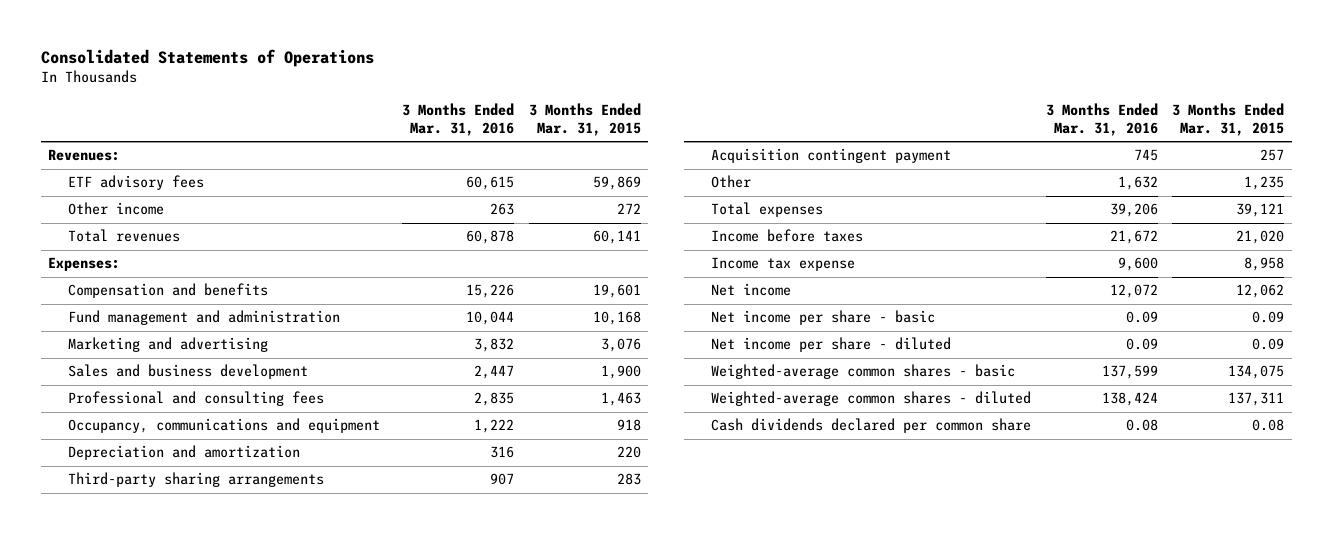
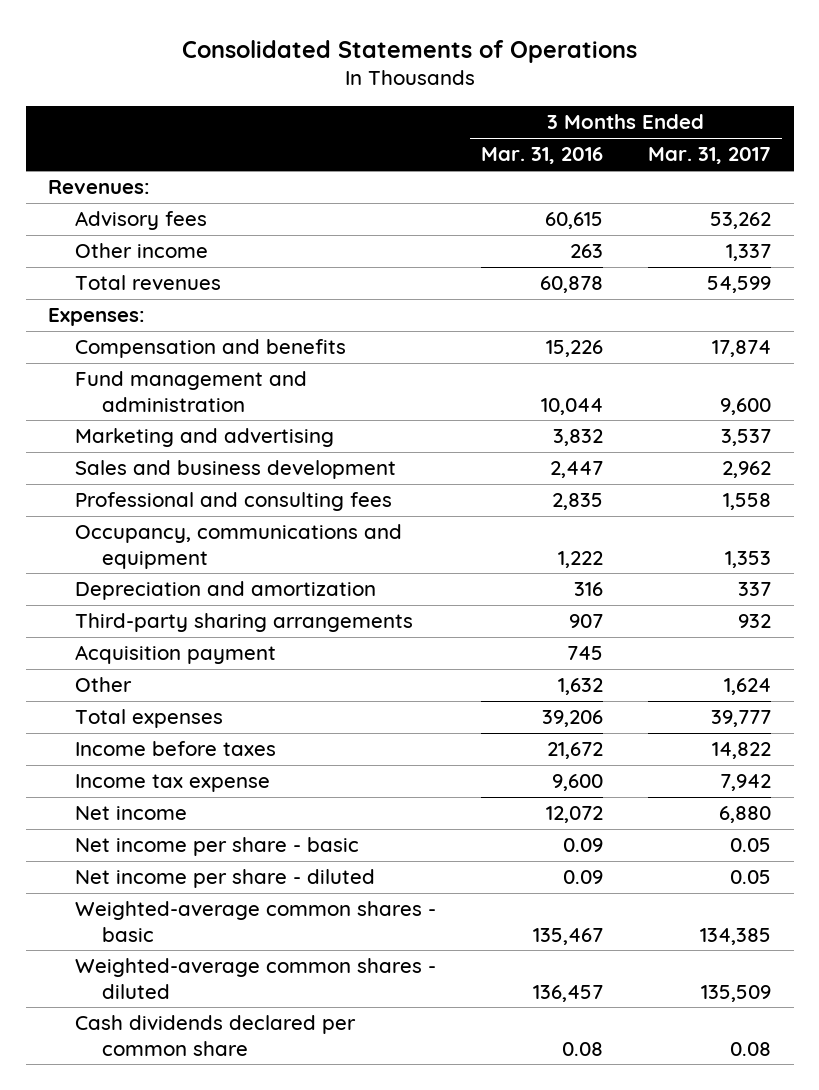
- | 3 Months Ended Mar. 31, 2016 | 3 Months Ended Mar. 31, 2015
+ | 3 Months Ended Mar. 31, 2016 | 3 Months Ended Mar. 31, 2017
- ETF advisory fees | 60,615 | 59,869
+ Advisory fees | 60,615 | 53,262
- Acquisition contingent payment | 745 | 257
+ Acquisition payment | 745 |
- Weighted-average common shares - basic | 137,599 | 134,075
- Weighted-average common shares - diluted | 138,424 | 137,311
+ Weighted-average common shares - basic | 135,467 | 134,385
+ Weighted-average common shares - diluted | 136,457 | 135,509

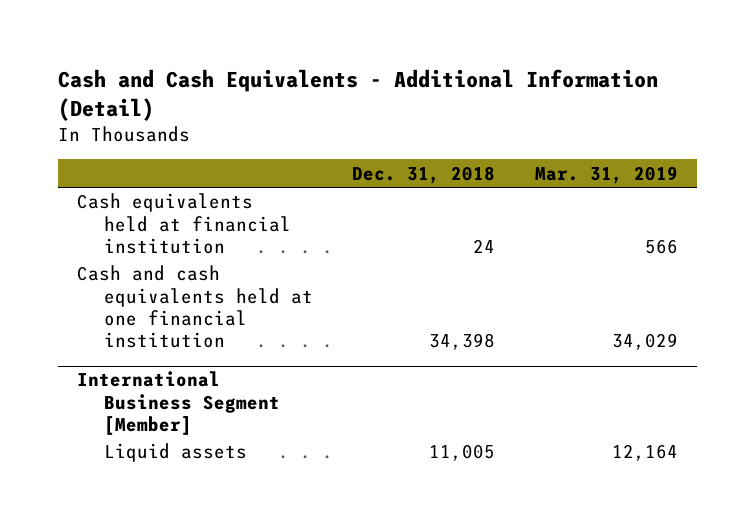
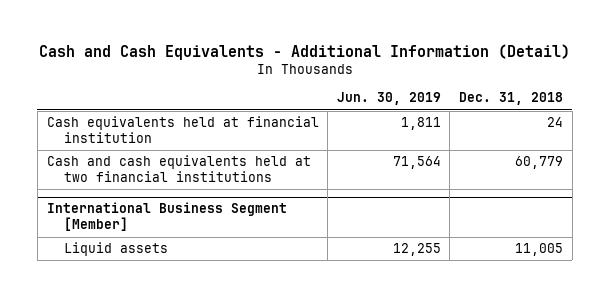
- | Dec. 31, 2018 | Mar. 31, 2019
+ | Jun. 30, 2019 | Dec. 31, 2018
- Cash and cash equivalents held at one financial institution | 34,398 | 34,029
+ Cash and cash equivalents held at two financial institutions | 71,564 | 60,779

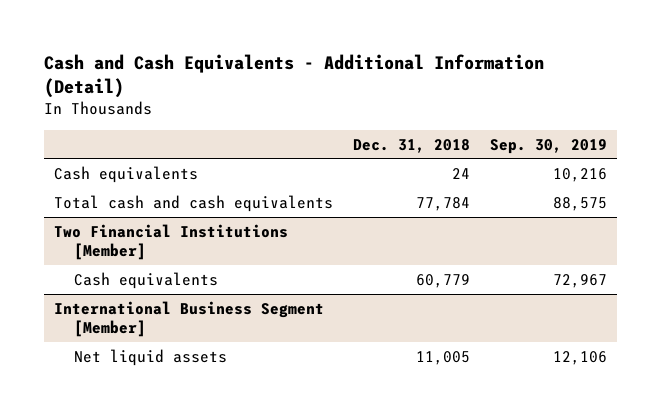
- | Jun. 30, 2019 | Dec. 31, 2018
+ | Dec. 31, 2018 | Sep. 30, 2019
- Cash equivalents held at financial institution | 1,811 | 24
- Cash and cash equivalents held at two financial institutions | 71,564 | 60,779
+ Cash equivalents | 24 | 10,216
+ Total cash and cash equivalents | 77,784 | 88,575
+ Two Financial Institutions [Member]
+ Cash equivalents | 60,779 | 72,967
@ International Business Segment [Member]
- Liquid assets | 12,255 | 11,005
+ Net liquid assets | 11,005 | 12,106

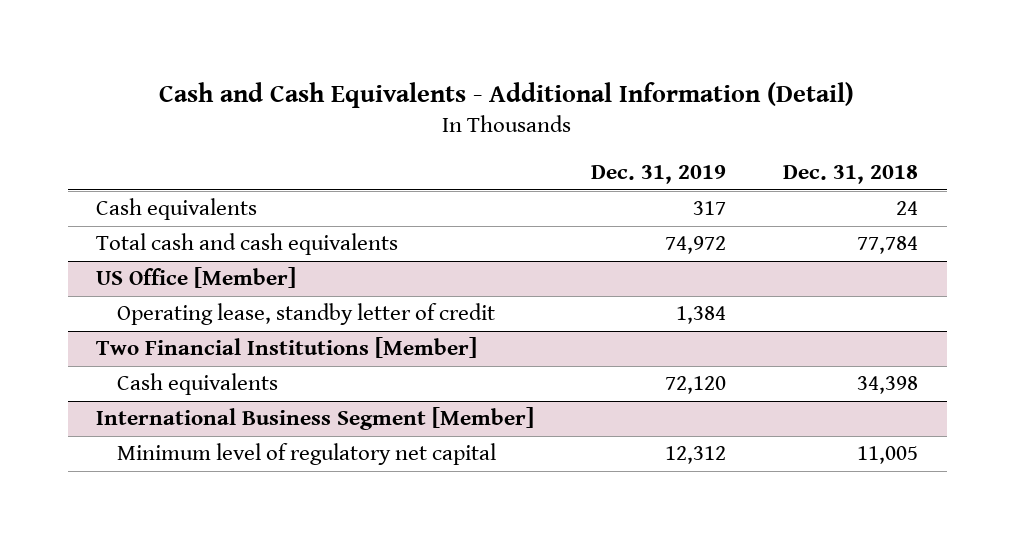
- | Dec. 31, 2018 | Sep. 30, 2019
+ | Dec. 31, 2019 | Dec. 31, 2018
+ US Office [Member]
+ Operating lease, standby letter of credit | 1,384 |
@ Two Financial Institutions [Member]
- Cash equivalents | 60,779 | 72,967
+ Cash equivalents | 72,120 | 34,398
@ International Business Segment [Member]
- Net liquid assets | 11,005 | 12,106
+ Minimum level of regulatory net capital | 12,312 | 11,005

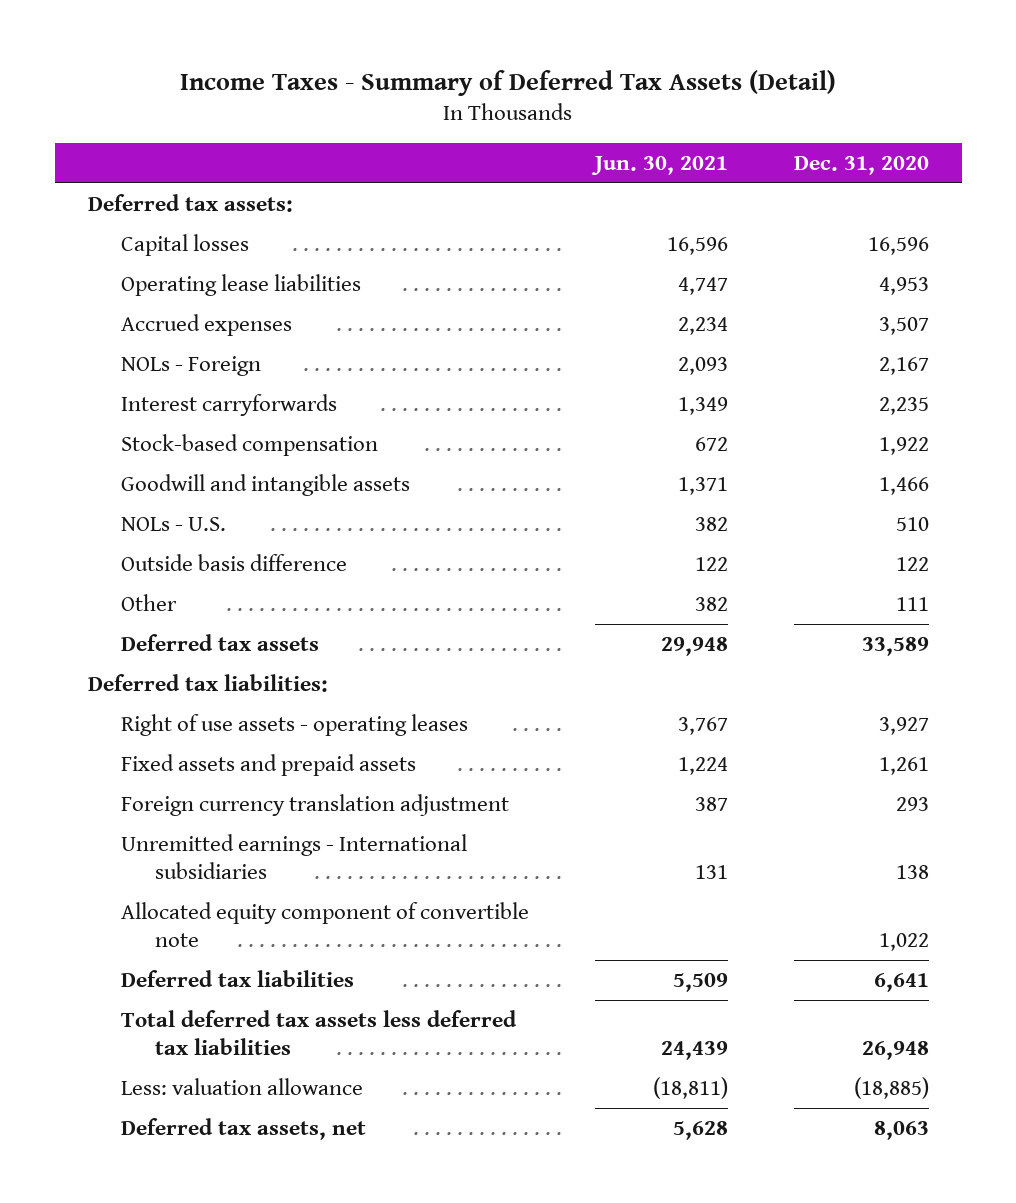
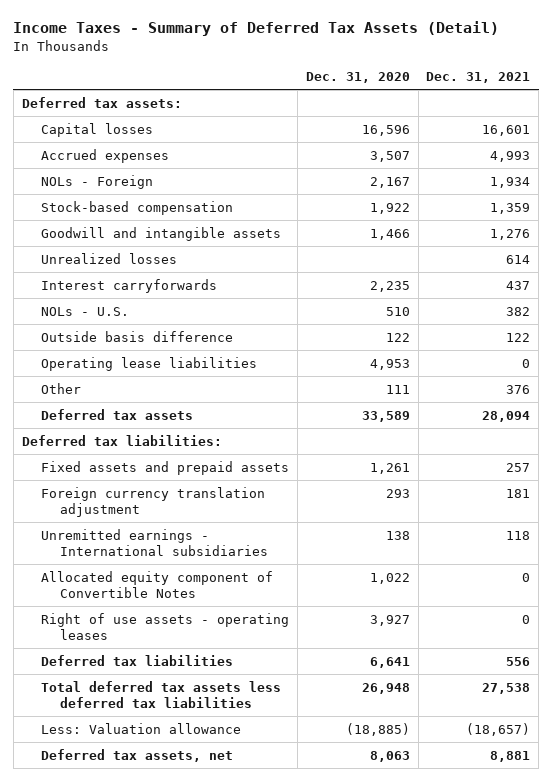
- | Jun. 30, 2021 | Dec. 31, 2020
+ | Dec. 31, 2020 | Dec. 31, 2021
+ Unrealized losses | | 614
moved down: Interest carryforwards | 2,235 | 437
moved down: Operating lease liabilities | 4,953 | 0
- Allocated equity component of convertible note | | 1,022
+ Allocated equity component of Convertible Notes | 1,022 | 0
moved down: Right of use assets - operating leases | 3,927 | 0
- Less: valuation allowance | (18,811) | (18,885)
+ Less: Valuation allowance | (18,885) | (18,657)

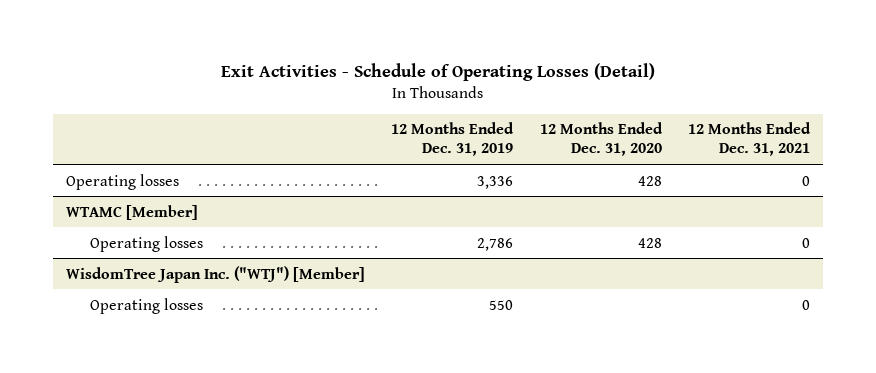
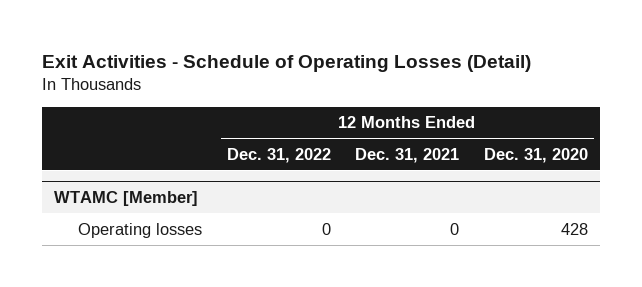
- | 12 Months Ended Dec. 31, 2019 | 12 Months Ended Dec. 31, 2020 | 12 Months Ended Dec. 31, 2021
+ | 12 Months Ended Dec. 31, 2022 | 12 Months Ended Dec. 31, 2021 | 12 Months Ended Dec. 31, 2020
- Operating losses | 3,336 | 428 | 0
- WisdomTree Japan Inc. ("WTJ") [Member]
- Operating losses | 550 | | 0

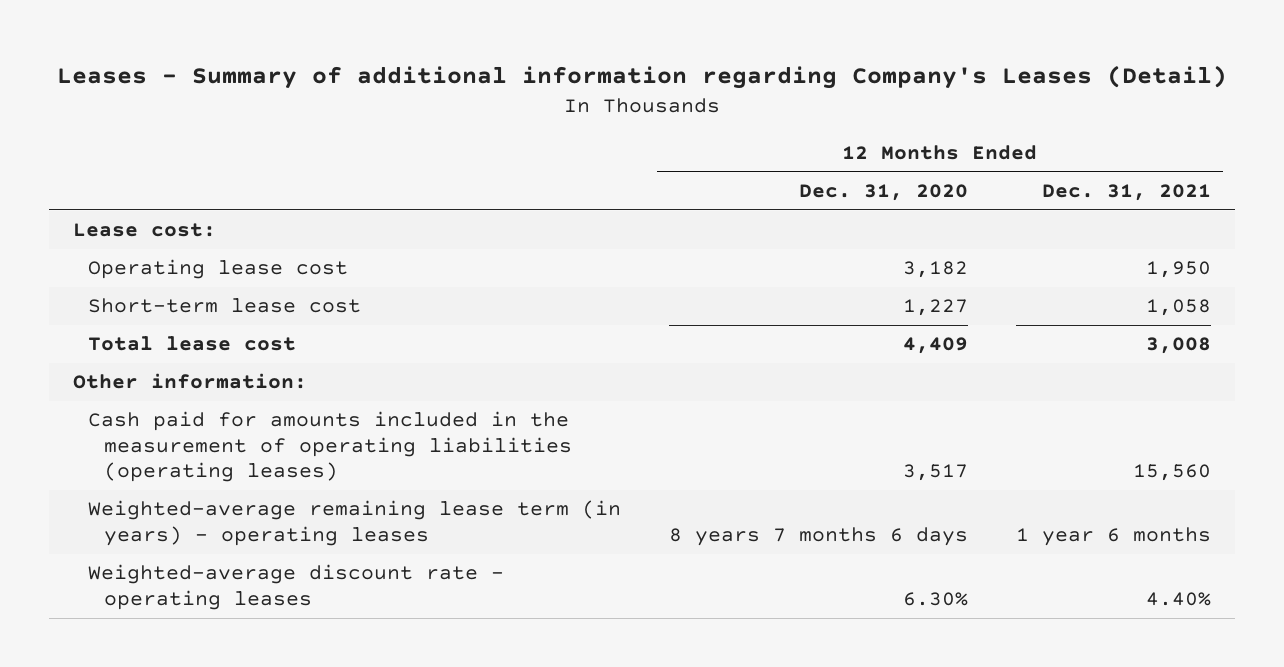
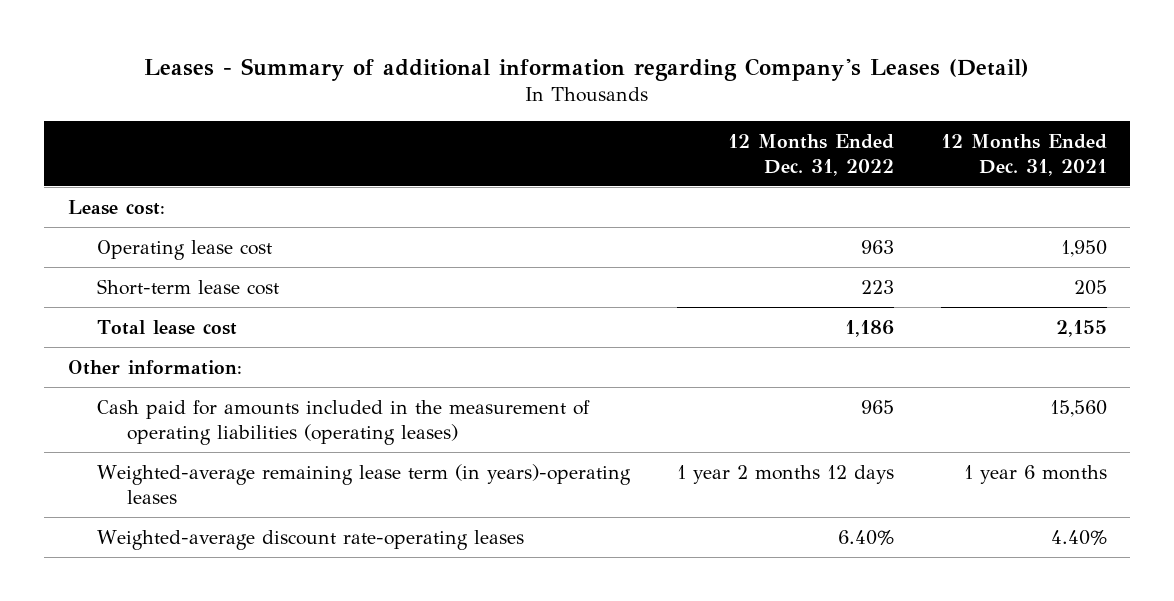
- | 12 Months Ended Dec. 31, 2020 | 12 Months Ended Dec. 31, 2021
+ | 12 Months Ended Dec. 31, 2022 | 12 Months Ended Dec. 31, 2021
- Short-term lease cost | 1,227 | 1,058
- Total lease cost | 4,409 | 3,008
+ Short-term lease cost | 223 | 205
+ Total lease cost | 1,186 | 2,155
- Weighted-average remaining lease term (in years) - operating leases | 8 years 7 months 6 days | 1 year 6 months
- Weighted-average discount rate - operating leases | 6.30% | 4.40%
+ Weighted-average remaining lease term (in years)-operating leases | 1 year 2 months 12 days | 1 year 6 months
+ Weighted-average discount rate-operating leases | 6.40% | 4.40%

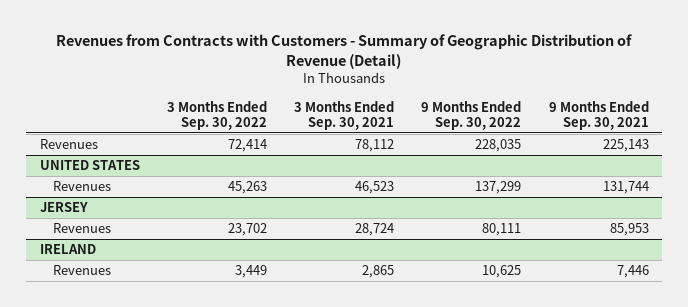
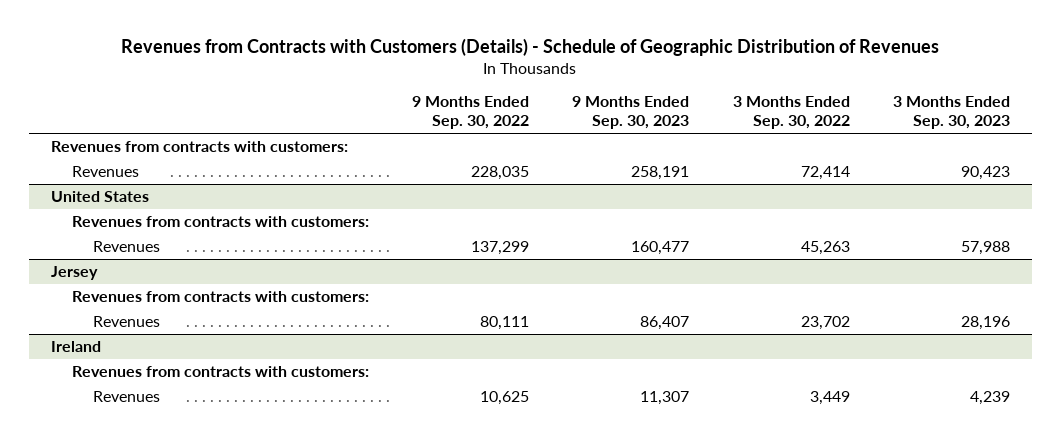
- Revenues from Contracts with Customers - Summary of Geographic Distribution of Revenue (Detail)
+ Revenues from Contracts with Customers (Details) - Schedule of Geographic Distribution of Revenues
- | 3 Months Ended Sep. 30, 2022 | 3 Months Ended Sep. 30, 2021 | 9 Months Ended Sep. 30, 2022 | 9 Months Ended Sep. 30, 2021
+ | 9 Months Ended Sep. 30, 2022 | 9 Months Ended Sep. 30, 2023 | 3 Months Ended Sep. 30, 2022 | 3 Months Ended Sep. 30, 2023
+ Revenues from contracts with customers:
- UNITED STATES
+ United States
+ Revenues from contracts with customers:
- JERSEY
+ Jersey
+ Revenues from contracts with customers:
- IRELAND
+ Ireland
+ Revenues from contracts with customers:

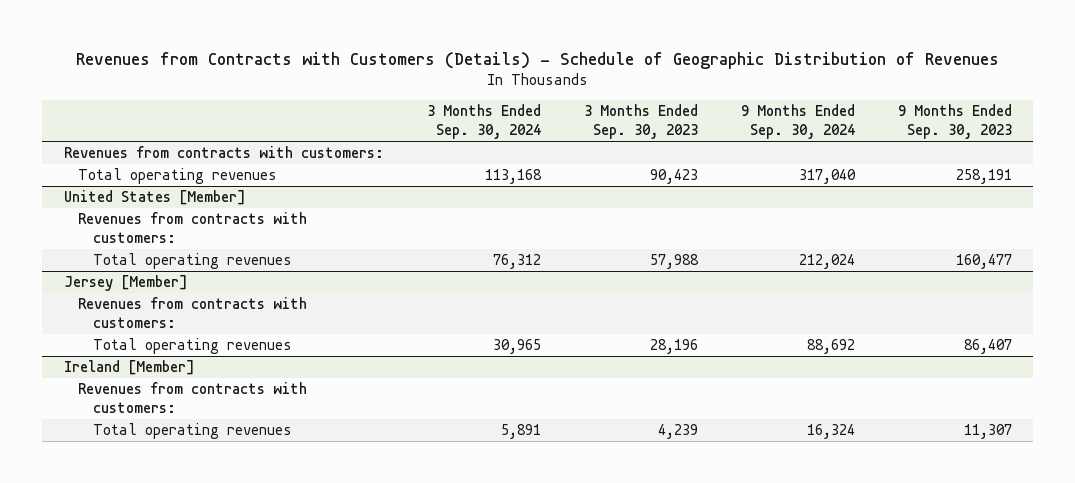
- | 9 Months Ended Sep. 30, 2022 | 9 Months Ended Sep. 30, 2023 | 3 Months Ended Sep. 30, 2022 | 3 Months Ended Sep. 30, 2023
+ | 3 Months Ended Sep. 30, 2024 | 3 Months Ended Sep. 30, 2023 | 9 Months Ended Sep. 30, 2024 | 9 Months Ended Sep. 30, 2023
- Revenues | 228,035 | 258,191 | 72,414 | 90,423
- United States
+ Total operating revenues | 113,168 | 90,423 | 317,040 | 258,191
+ United States [Member]
- Revenues | 137,299 | 160,477 | 45,263 | 57,988
- Jersey
+ Total operating revenues | 76,312 | 57,988 | 212,024 | 160,477
+ Jersey [Member]
- Revenues | 80,111 | 86,407 | 23,702 | 28,196
- Ireland
+ Total operating revenues | 30,965 | 28,196 | 88,692 | 86,407
+ Ireland [Member]
- Revenues | 10,625 | 11,307 | 3,449 | 4,239
+ Total operating revenues | 5,891 | 4,239 | 16,324 | 11,307

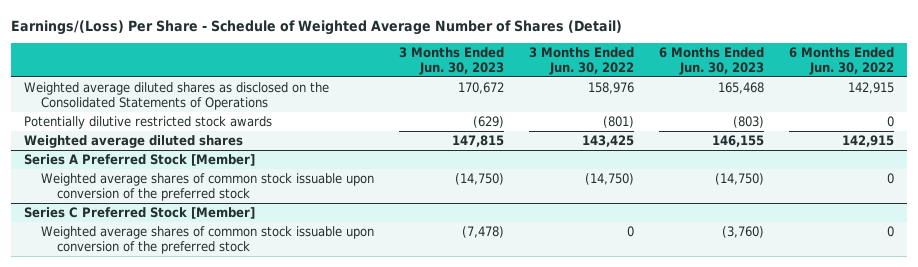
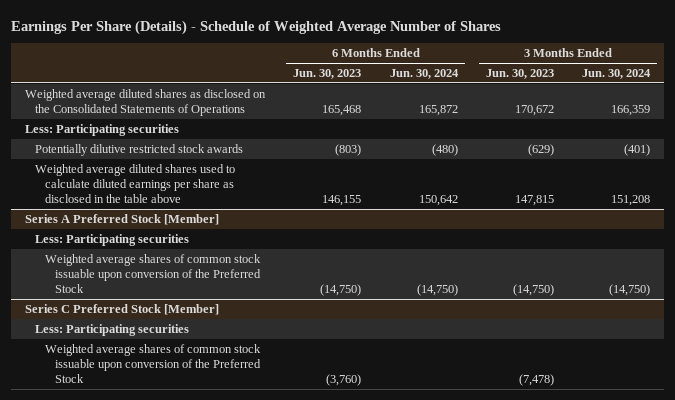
- Earnings/(Loss) Per Share - Schedule of Weighted Average Number of Shares (Detail)
+ Earnings Per Share (Details) - Schedule of Weighted Average Number of Shares
- | 3 Months Ended Jun. 30, 2023 | 3 Months Ended Jun. 30, 2022 | 6 Months Ended Jun. 30, 2023 | 6 Months Ended Jun. 30, 2022
+ | 6 Months Ended Jun. 30, 2023 | 6 Months Ended Jun. 30, 2024 | 3 Months Ended Jun. 30, 2023 | 3 Months Ended Jun. 30, 2024
+ Less: Participating securities
- Weighted average diluted shares | 147,815 | 143,425 | 146,155 | 142,915
+ Weighted average diluted shares used to calculate diluted earnings per share as disclosed in the table above | 146,155 | 150,642 | 147,815 | 151,208
@ Series A Preferred Stock [Member]
- Weighted average shares of common stock issuable upon conversion of the preferred stock | (14,750) | (14,750) | (14,750) | 0
+ Less: Participating securities
+ Weighted average shares of common stock issuable upon conversion of the Preferred Stock | (14,750) | (14,750) | (14,750) | (14,750)
@ Series C Preferred Stock [Member]
- Weighted average shares of common stock issuable upon conversion of the preferred stock | (7,478) | 0 | (3,760) | 0
+ Less: Participating securities
+ Weighted average shares of common stock issuable upon conversion of the Preferred Stock | (3,760) | | (7,478) |

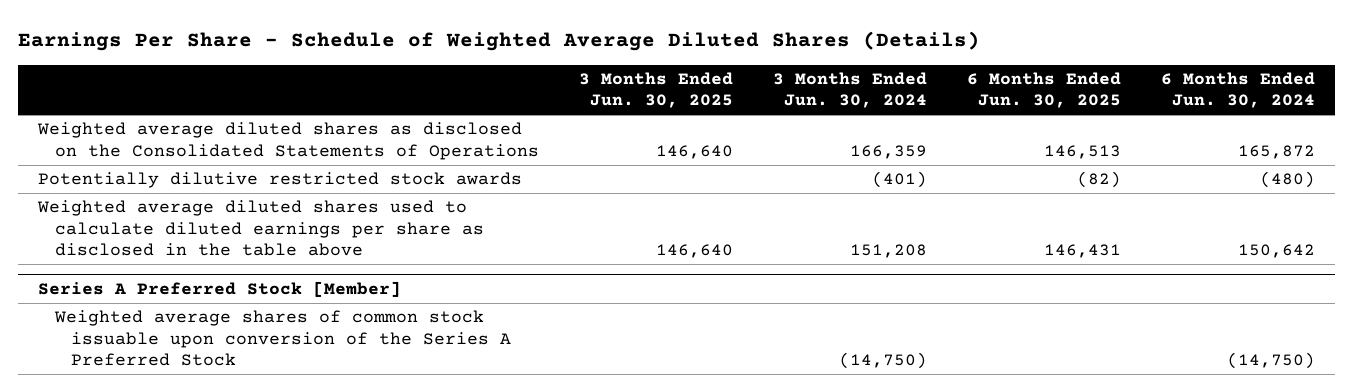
- Earnings Per Share (Details) - Schedule of Weighted Average Number of Shares
+ Earnings Per Share - Schedule of Weighted Average Diluted Shares (Details)
- | 6 Months Ended Jun. 30, 2023 | 6 Months Ended Jun. 30, 2024 | 3 Months Ended Jun. 30, 2023 | 3 Months Ended Jun. 30, 2024
+ | 3 Months Ended Jun. 30, 2025 | 3 Months Ended Jun. 30, 2024 | 6 Months Ended Jun. 30, 2025 | 6 Months Ended Jun. 30, 2024
- Less: Participating securities
@ Series A Preferred Stock [Member]
- Less: Participating securities
- Weighted average shares of common stock issuable upon conversion of the Preferred Stock | (14,750) | (14,750) | (14,750) | (14,750)
- Series C Preferred Stock [Member]
- Less: Participating securities
- Weighted average shares of common stock issuable upon conversion of the Preferred Stock | (3,760) | | (7,478) |
@ Series A Preferred Stock [Member]
+ Weighted average shares of common stock issuable upon conversion of the Series A Preferred Stock | | (14,750) | | (14,750)

